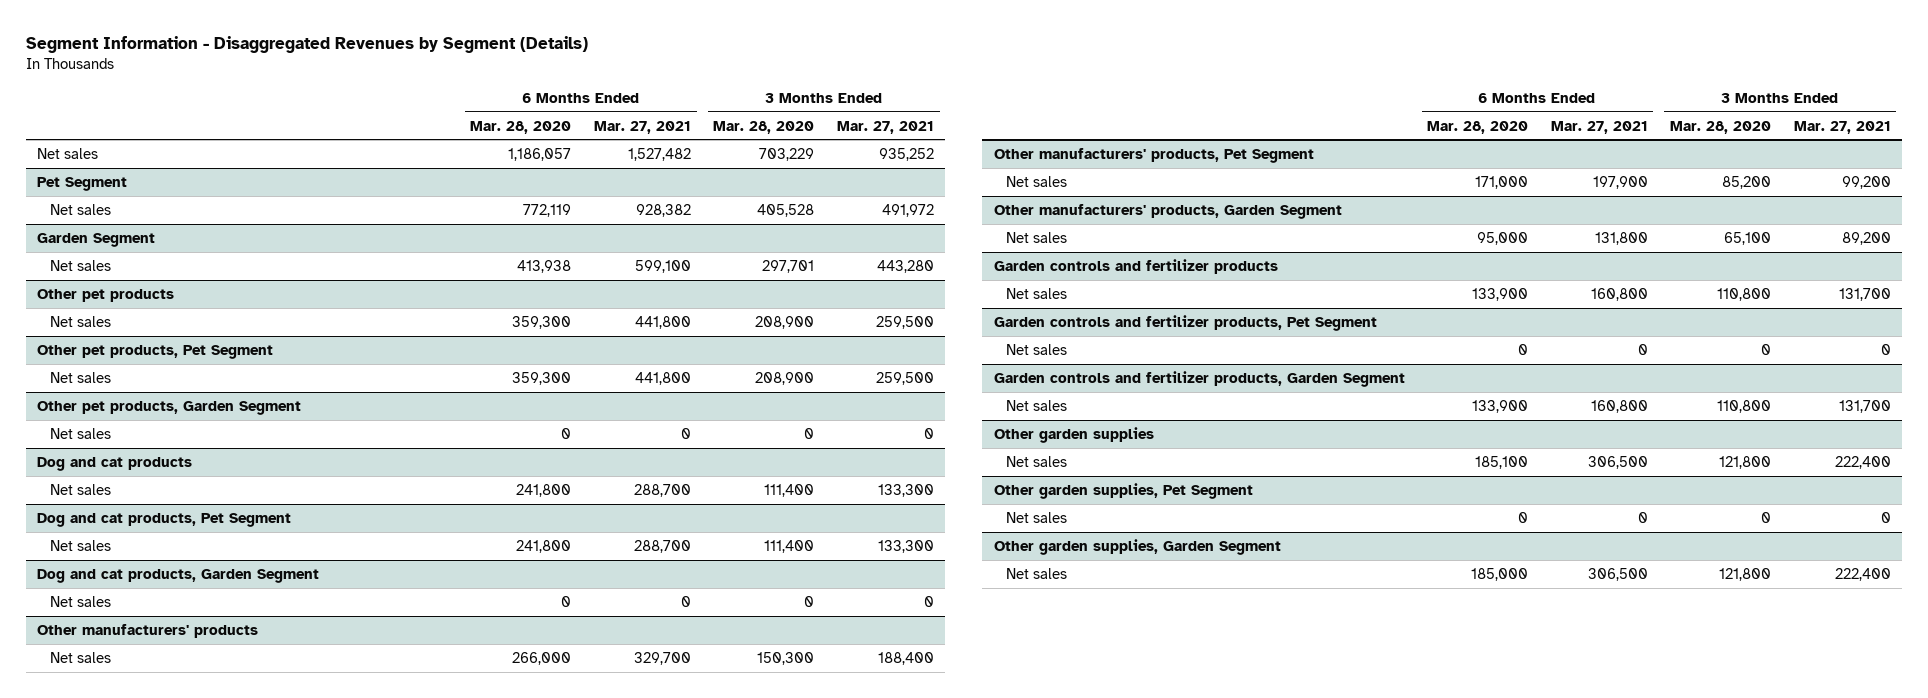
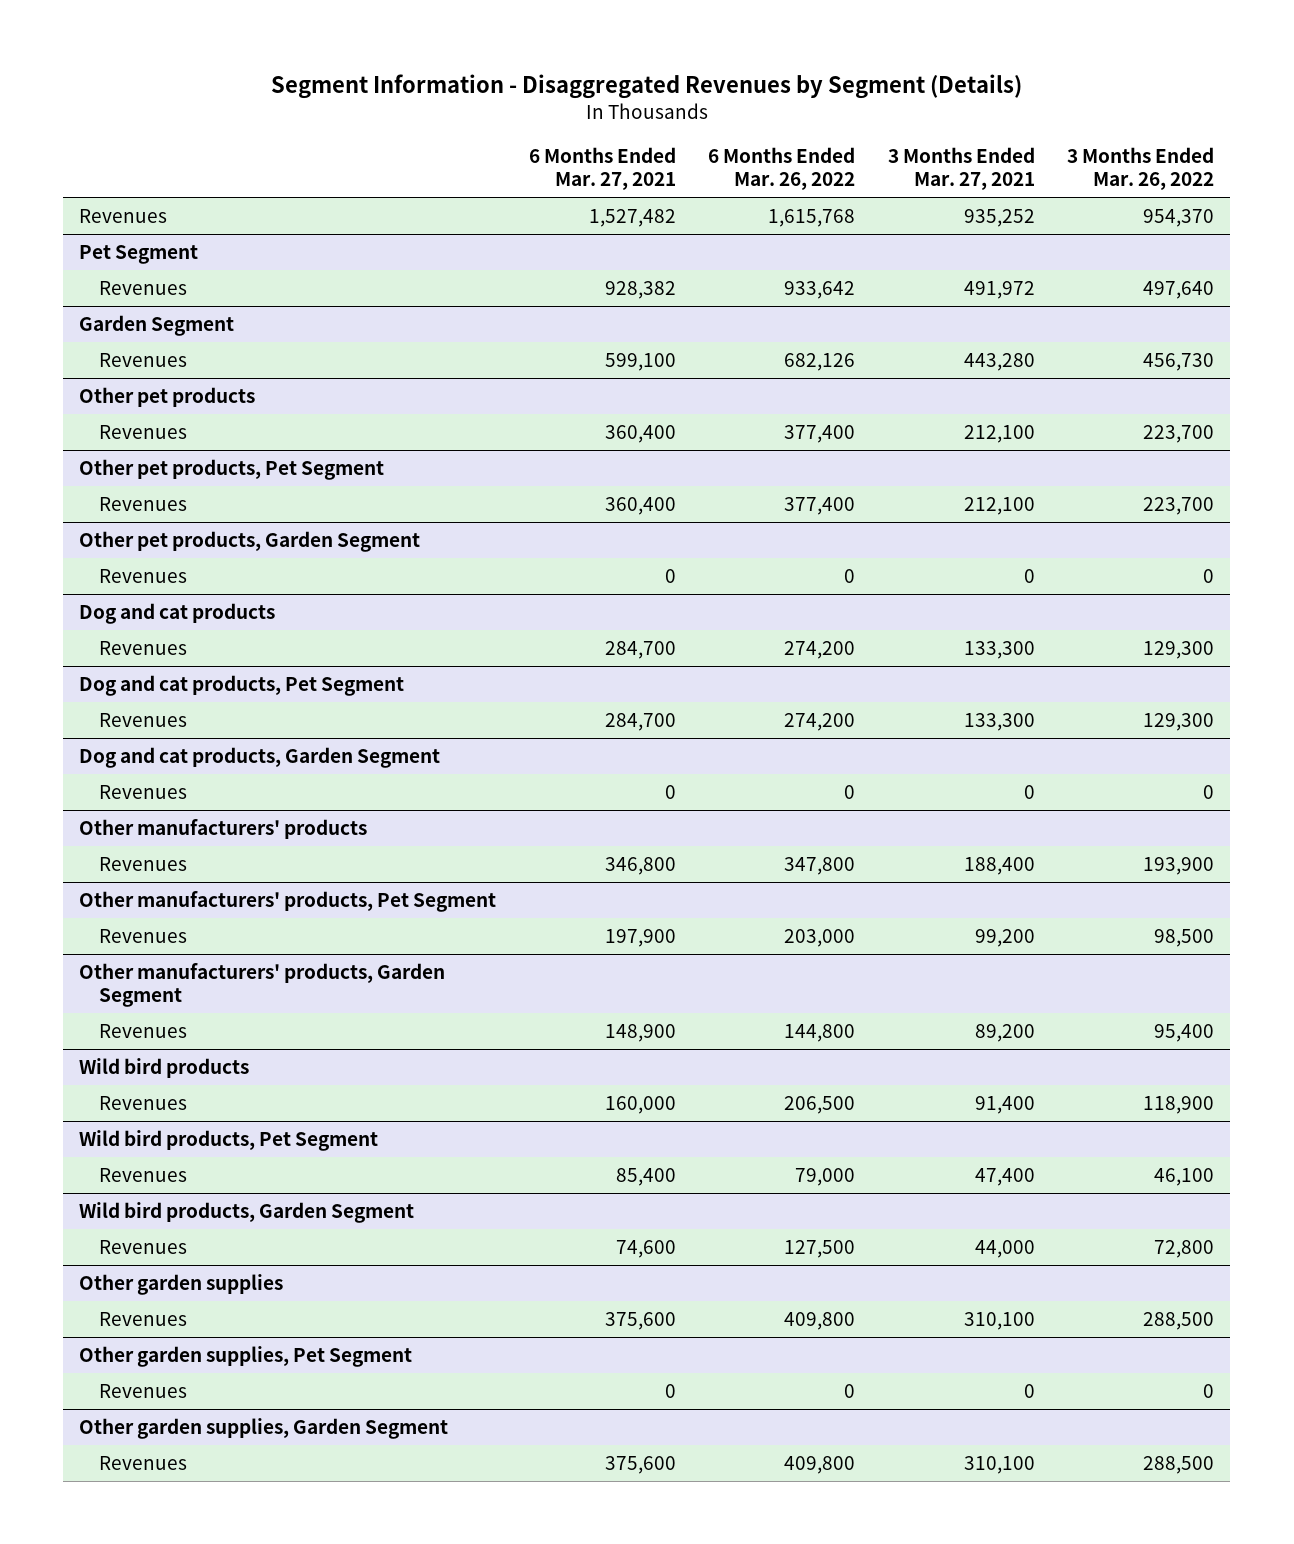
- | 6 Months Ended Mar. 28, 2020 | 6 Months Ended Mar. 27, 2021 | 3 Months Ended Mar. 28, 2020 | 3 Months Ended Mar. 27, 2021
+ | 6 Months Ended Mar. 27, 2021 | 6 Months Ended Mar. 26, 2022 | 3 Months Ended Mar. 27, 2021 | 3 Months Ended Mar. 26, 2022
- Net sales | 1,186,057 | 1,527,482 | 703,229 | 935,252
+ Revenues | 1,527,482 | 1,615,768 | 935,252 | 954,370
@ Pet Segment
- Net sales | 772,119 | 928,382 | 405,528 | 491,972
+ Revenues | 928,382 | 933,642 | 491,972 | 497,640
@ Garden Segment
- Net sales | 413,938 | 599,100 | 297,701 | 443,280
+ Revenues | 599,100 | 682,126 | 443,280 | 456,730
@ Other pet products
- Net sales | 359,300 | 441,800 | 208,900 | 259,500
+ Revenues | 360,400 | 377,400 | 212,100 | 223,700
@ Other pet products, Pet Segment
- Net sales | 359,300 | 441,800 | 208,900 | 259,500
+ Revenues | 360,400 | 377,400 | 212,100 | 223,700
@ Other pet products, Garden Segment
- Net sales | 0 | 0 | 0 | 0
+ Revenues | 0 | 0 | 0 | 0
@ Dog and cat products
- Net sales | 241,800 | 288,700 | 111,400 | 133,300
+ Revenues | 284,700 | 274,200 | 133,300 | 129,300
@ Dog and cat products, Pet Segment
- Net sales | 241,800 | 288,700 | 111,400 | 133,300
+ Revenues | 284,700 | 274,200 | 133,300 | 129,300
@ Dog and cat products, Garden Segment
- Net sales | 0 | 0 | 0 | 0
+ Revenues | 0 | 0 | 0 | 0
@ Other manufacturers' products
- Net sales | 266,000 | 329,700 | 150,300 | 188,400
+ Revenues | 346,800 | 347,800 | 188,400 | 193,900
@ Other manufacturers' products, Pet Segment
- Net sales | 171,000 | 197,900 | 85,200 | 99,200
+ Revenues | 197,900 | 203,000 | 99,200 | 98,500
@ Other manufacturers' products, Garden Segment
- Net sales | 95,000 | 131,800 | 65,100 | 89,200
- Garden controls and fertilizer products
- Net sales | 133,900 | 160,800 | 110,800 | 131,700
- Garden controls and fertilizer products, Pet Segment
- Net sales | 0 | 0 | 0 | 0
- Garden controls and fertilizer products, Garden Segment
- Net sales | 133,900 | 160,800 | 110,800 | 131,700
@ Other manufacturers' products, Garden Segment
+ Revenues | 148,900 | 144,800 | 89,200 | 95,400
+ Wild bird products
+ Revenues | 160,000 | 206,500 | 91,400 | 118,900
+ Wild bird products, Pet Segment
+ Revenues | 85,400 | 79,000 | 47,400 | 46,100
+ Wild bird products, Garden Segment
+ Revenues | 74,600 | 127,500 | 44,000 | 72,800
@ Other garden supplies
- Net sales | 185,100 | 306,500 | 121,800 | 222,400
+ Revenues | 375,600 | 409,800 | 310,100 | 288,500
@ Other garden supplies, Pet Segment
- Net sales | 0 | 0 | 0 | 0
+ Revenues | 0 | 0 | 0 | 0
@ Other garden supplies, Garden Segment
- Net sales | 185,000 | 306,500 | 121,800 | 222,400
+ Revenues | 375,600 | 409,800 | 310,100 | 288,500

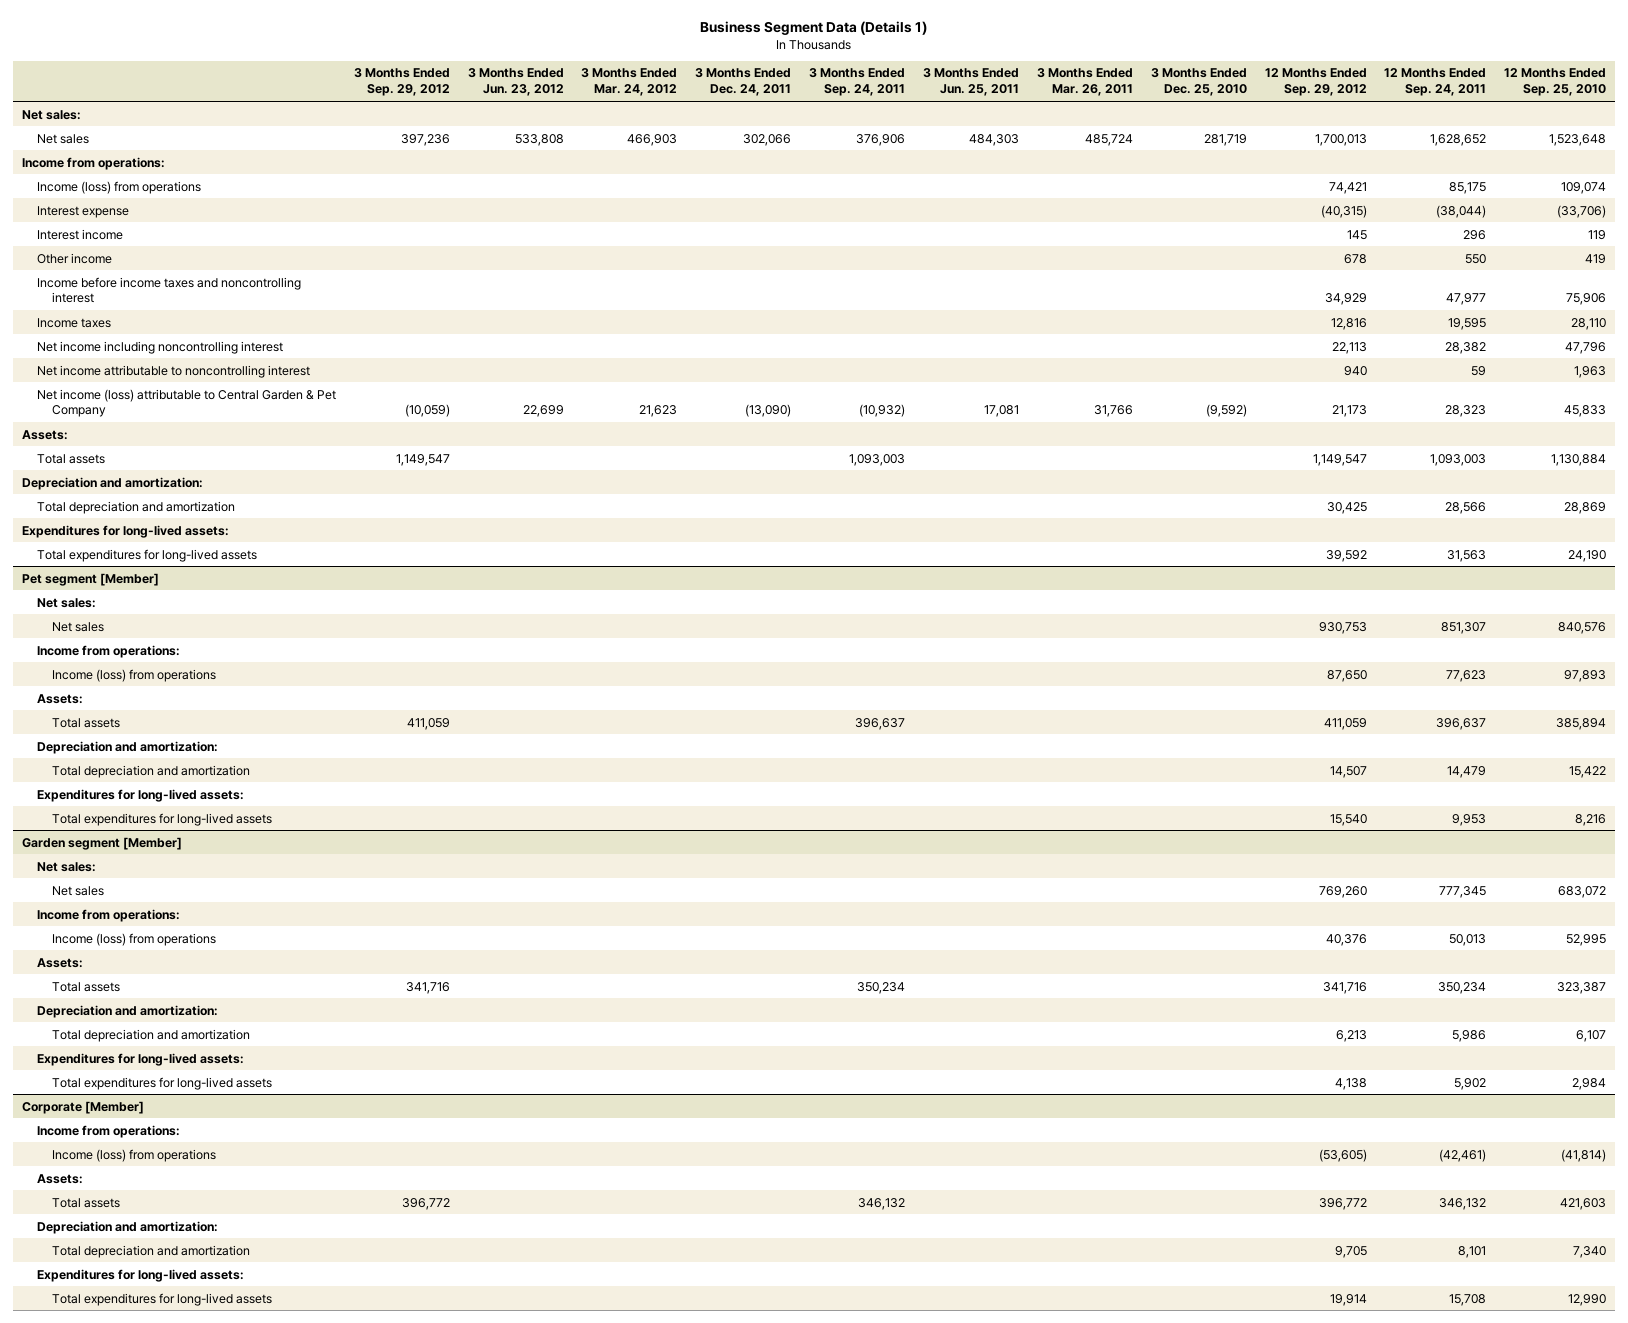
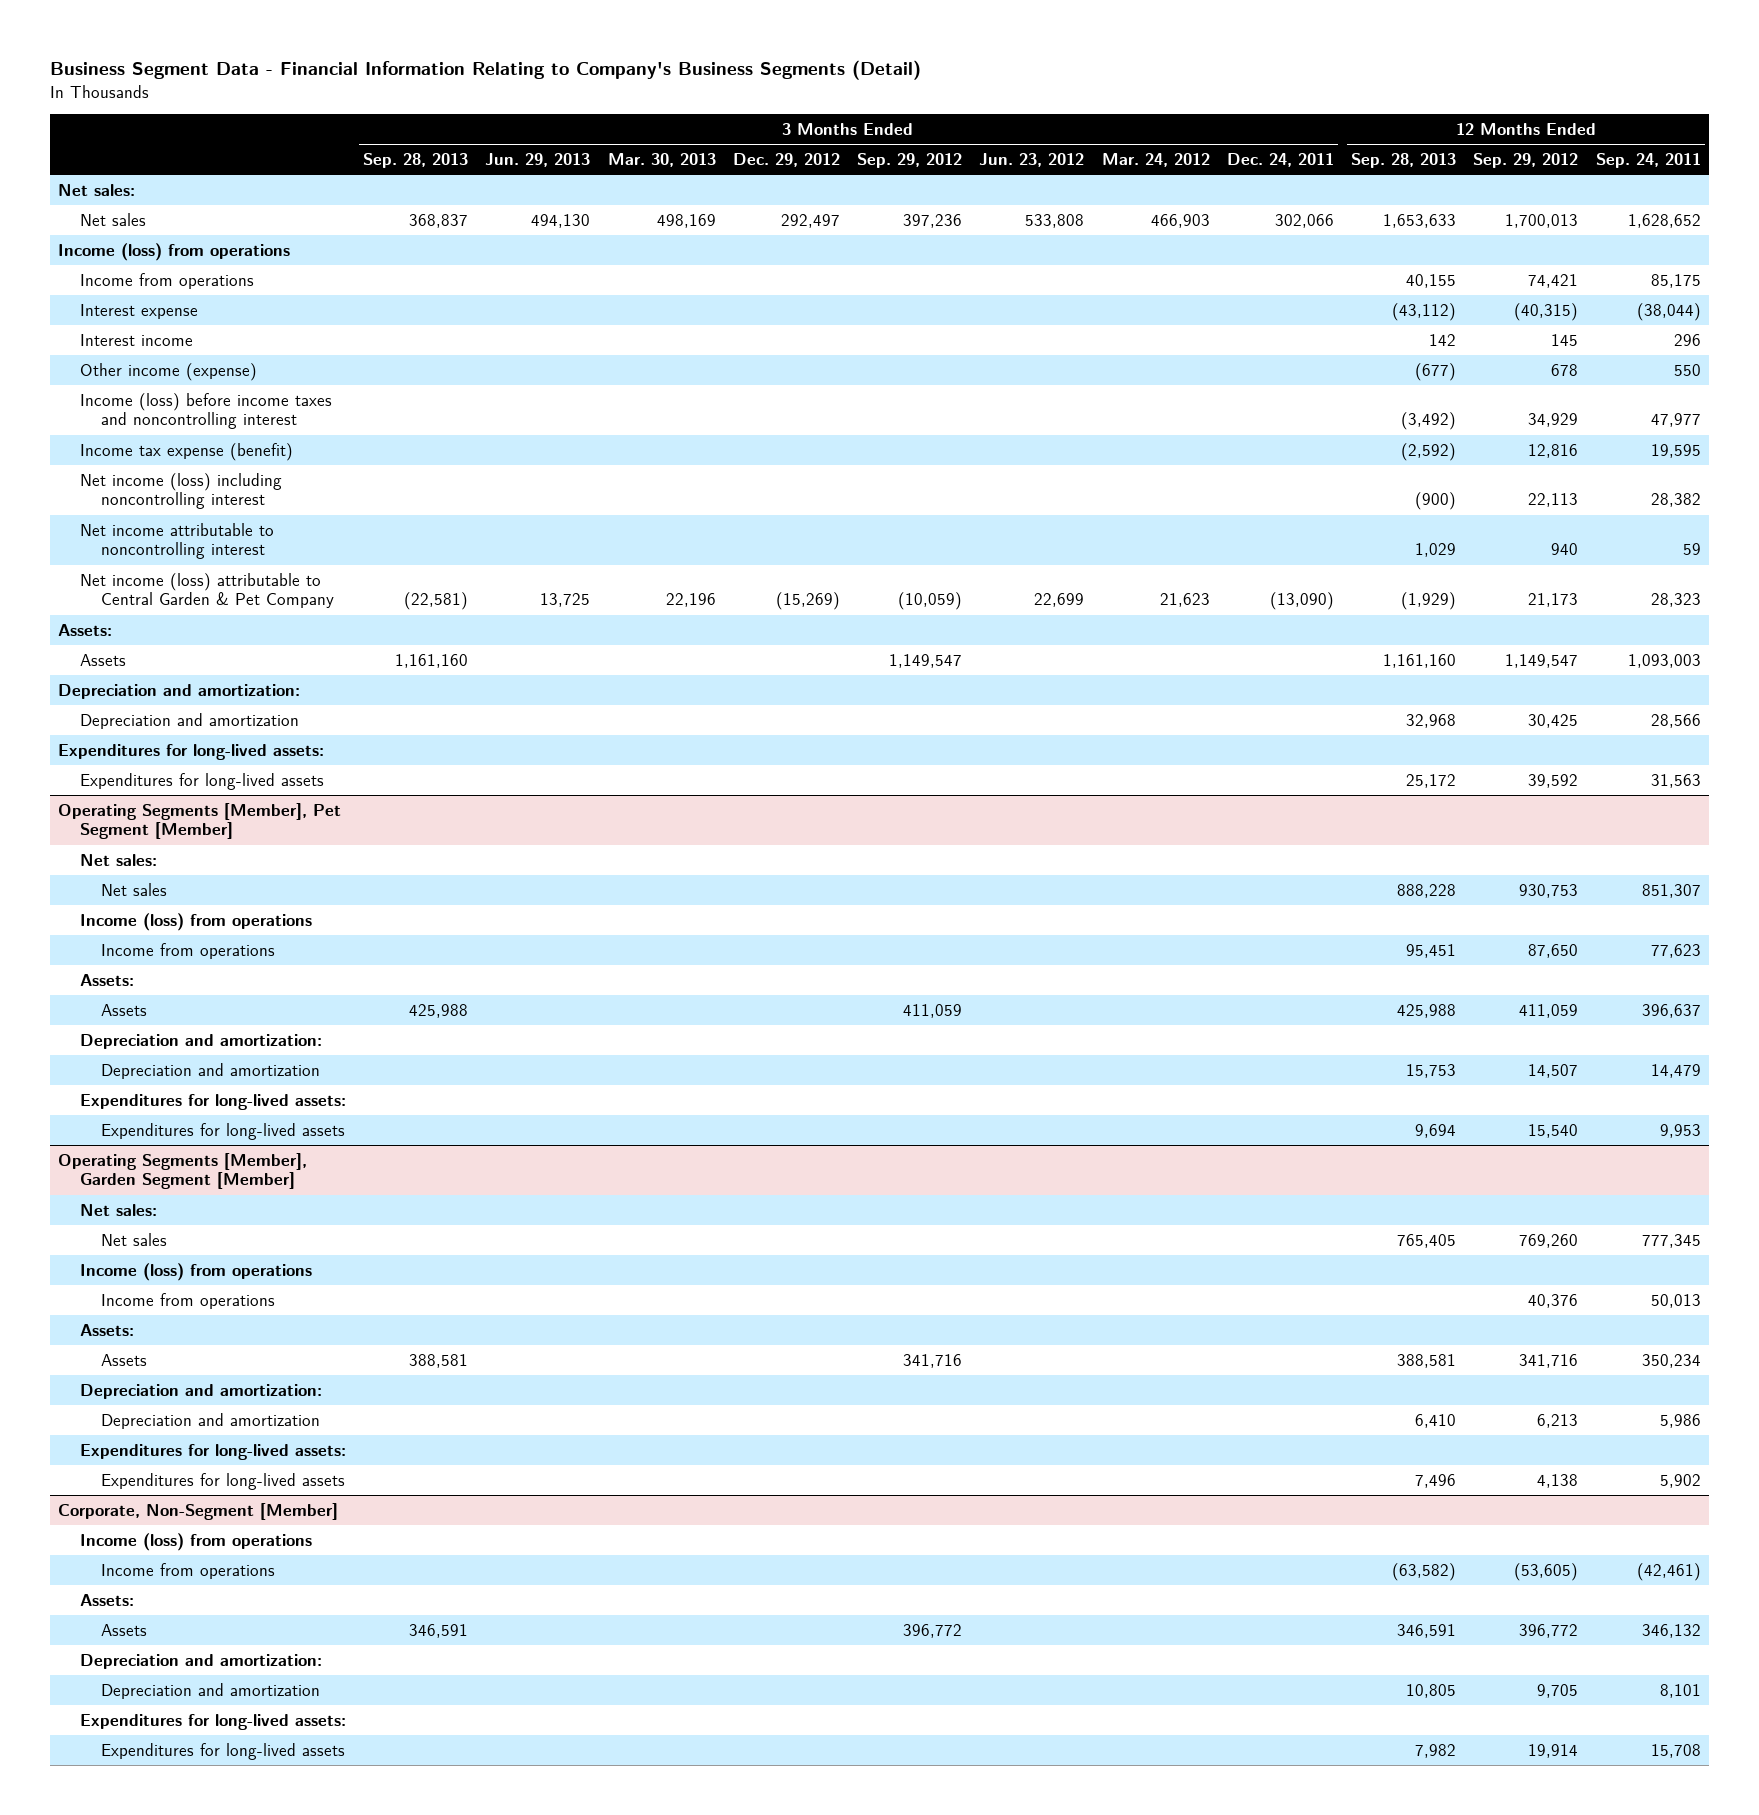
- Business Segment Data (Details 1)
+ Business Segment Data - Financial Information Relating to Company's Business Segments (Detail)
- | 3 Months Ended Sep. 29, 2012 | 3 Months Ended Jun. 23, 2012 | 3 Months Ended Mar. 24, 2012 | 3 Months Ended Dec. 24, 2011 | 3 Months Ended Sep. 24, 2011 | 3 Months Ended Jun. 25, 2011 | 3 Months Ended Mar. 26, 2011 | 3 Months Ended Dec. 25, 2010 | 12 Months Ended Sep. 29, 2012 | 12 Months Ended Sep. 24, 2011 | 12 Months Ended Sep. 25, 2010
+ | 3 Months Ended Sep. 28, 2013 | 3 Months Ended Jun. 29, 2013 | 3 Months Ended Mar. 30, 2013 | 3 Months Ended Dec. 29, 2012 | 3 Months Ended Sep. 29, 2012 | 3 Months Ended Jun. 23, 2012 | 3 Months Ended Mar. 24, 2012 | 3 Months Ended Dec. 24, 2011 | 12 Months Ended Sep. 28, 2013 | 12 Months Ended Sep. 29, 2012 | 12 Months Ended Sep. 24, 2011
- Income from operations:
- Income (loss) from operations | | | | | | | | | 74,421 | 85,175 | 109,074
+ Income (loss) from operations
+ Income from operations | | | | | | | | | 40,155 | 74,421 | 85,175
- Other income | | | | | | | | | 678 | 550 | 419
- Income before income taxes and noncontrolling interest | | | | | | | | | 34,929 | 47,977 | 75,906
- Income taxes | | | | | | | | | 12,816 | 19,595 | 28,110
- Net income including noncontrolling interest | | | | | | | | | 22,113 | 28,382 | 47,796
+ Other income (expense) | | | | | | | | | (677) | 678 | 550
+ Income (loss) before income taxes and noncontrolling interest | | | | | | | | | (3,492) | 34,929 | 47,977
+ Income tax expense (benefit) | | | | | | | | | (2,592) | 12,816 | 19,595
+ Net income (loss) including noncontrolling interest | | | | | | | | | (900) | 22,113 | 28,382
- Total assets | 1,149,547 | | | | 1,093,003 | | | | 1,149,547 | 1,093,003 | 1,130,884
+ Assets | 1,161,160 | | | | 1,149,547 | | | | 1,161,160 | 1,149,547 | 1,093,003
- Total depreciation and amortization | | | | | | | | | 30,425 | 28,566 | 28,869
+ Depreciation and amortization | | | | | | | | | 32,968 | 30,425 | 28,566
- Total expenditures for long-lived assets | | | | | | | | | 39,592 | 31,563 | 24,190
- Pet segment [Member]
+ Expenditures for long-lived assets | | | | | | | | | 25,172 | 39,592 | 31,563
+ Operating Segments [Member], Pet Segment [Member]
- Income from operations:
- Income (loss) from operations | | | | | | | | | 87,650 | 77,623 | 97,893
+ Income (loss) from operations
+ Income from operations | | | | | | | | | 95,451 | 87,650 | 77,623
- Total assets | 411,059 | | | | 396,637 | | | | 411,059 | 396,637 | 385,894
+ Assets | 425,988 | | | | 411,059 | | | | 425,988 | 411,059 | 396,637
- Total depreciation and amortization | | | | | | | | | 14,507 | 14,479 | 15,422
+ Depreciation and amortization | | | | | | | | | 15,753 | 14,507 | 14,479
- Total expenditures for long-lived assets | | | | | | | | | 15,540 | 9,953 | 8,216
- Garden segment [Member]
+ Expenditures for long-lived assets | | | | | | | | | 9,694 | 15,540 | 9,953
+ Operating Segments [Member], Garden Segment [Member]
- Income from operations:
- Income (loss) from operations | | | | | | | | | 40,376 | 50,013 | 52,995
+ Income (loss) from operations
+ Income from operations | | | | | | | | | | 40,376 | 50,013
- Total assets | 341,716 | | | | 350,234 | | | | 341,716 | 350,234 | 323,387
+ Assets | 388,581 | | | | 341,716 | | | | 388,581 | 341,716 | 350,234
- Total depreciation and amortization | | | | | | | | | 6,213 | 5,986 | 6,107
+ Depreciation and amortization | | | | | | | | | 6,410 | 6,213 | 5,986
- Total expenditures for long-lived assets | | | | | | | | | 4,138 | 5,902 | 2,984
- Corporate [Member]
- Income from operations:
- Income (loss) from operations | | | | | | | | | (53,605) | (42,461) | (41,814)
+ Expenditures for long-lived assets | | | | | | | | | 7,496 | 4,138 | 5,902
+ Corporate, Non-Segment [Member]
+ Income (loss) from operations
+ Income from operations | | | | | | | | | (63,582) | (53,605) | (42,461)
- Total assets | 396,772 | | | | 346,132 | | | | 396,772 | 346,132 | 421,603
+ Assets | 346,591 | | | | 396,772 | | | | 346,591 | 396,772 | 346,132
- Total depreciation and amortization | | | | | | | | | 9,705 | 8,101 | 7,340
+ Depreciation and amortization | | | | | | | | | 10,805 | 9,705 | 8,101
- Total expenditures for long-lived assets | | | | | | | | | 19,914 | 15,708 | 12,990
+ Expenditures for long-lived assets | | | | | | | | | 7,982 | 19,914 | 15,708

